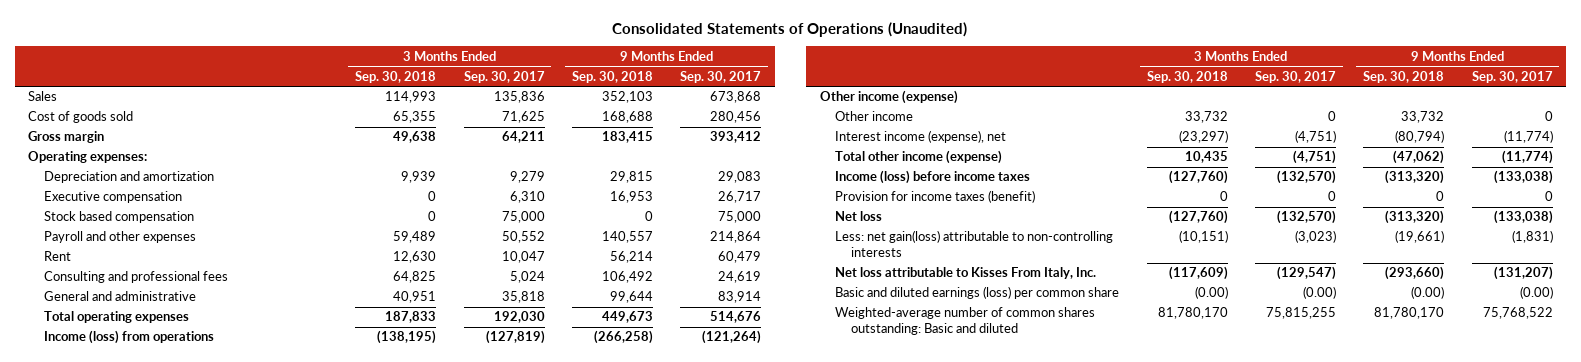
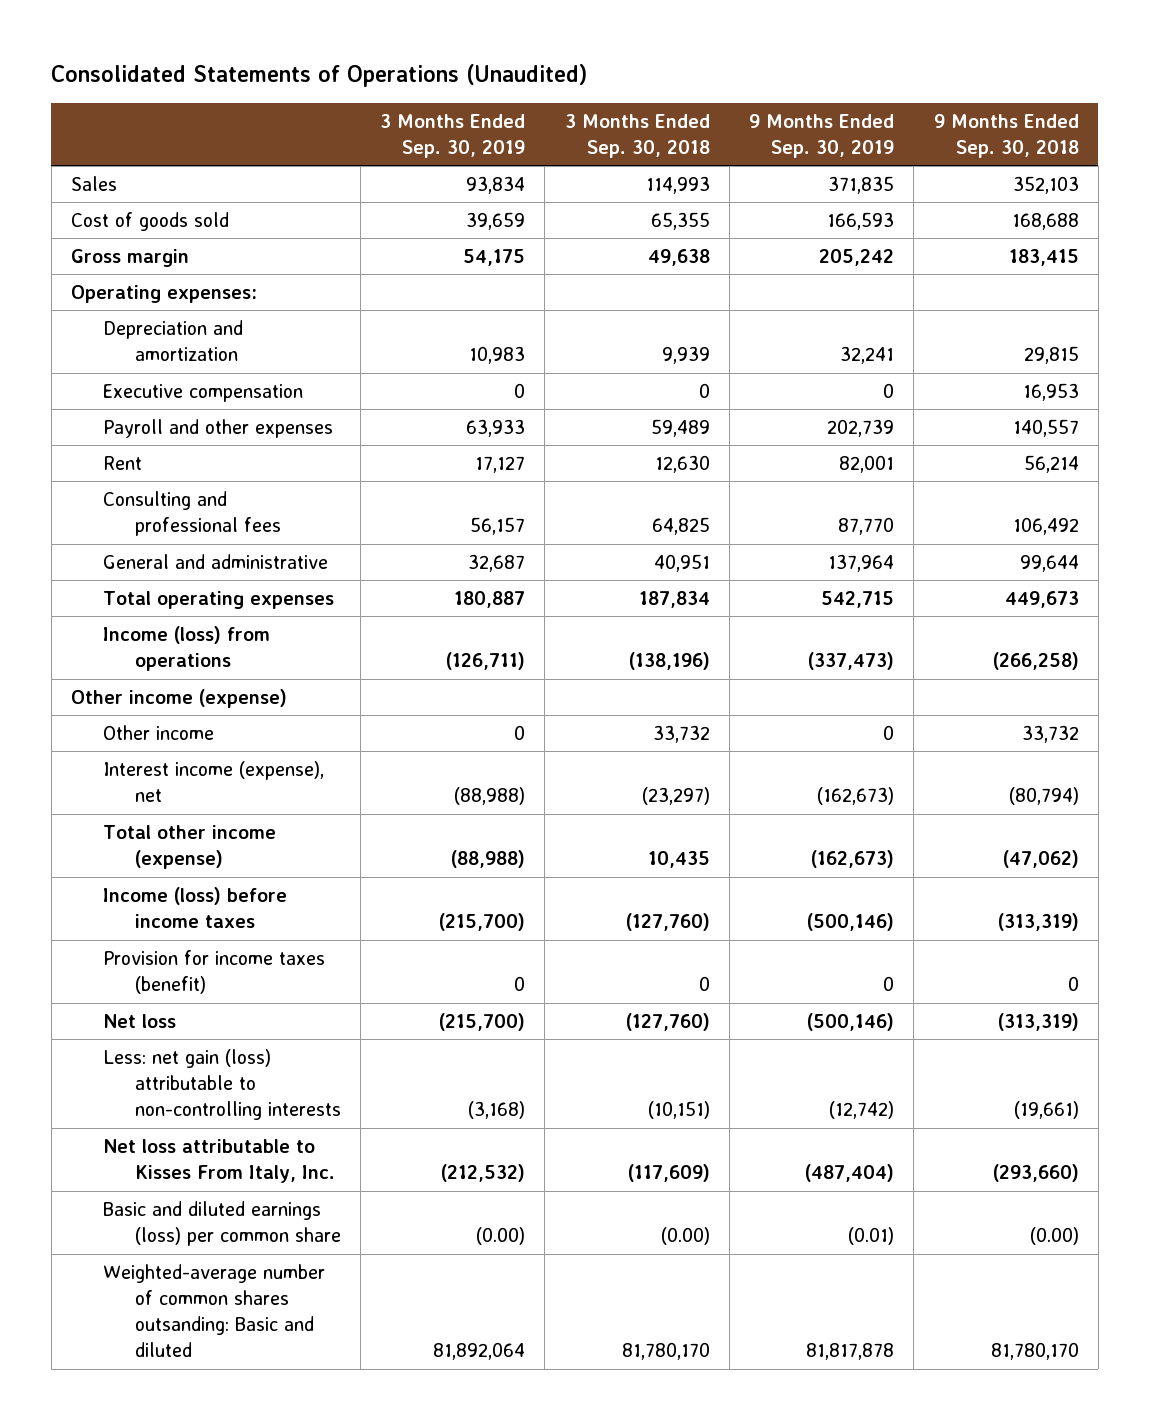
- | 3 Months Ended Sep. 30, 2018 | 3 Months Ended Sep. 30, 2017 | 9 Months Ended Sep. 30, 2018 | 9 Months Ended Sep. 30, 2017
+ | 3 Months Ended Sep. 30, 2019 | 3 Months Ended Sep. 30, 2018 | 9 Months Ended Sep. 30, 2019 | 9 Months Ended Sep. 30, 2018
- Stock based compensation | 0 | 75,000 | 0 | 75,000
- Total operating expenses | 187,833 | 192,030 | 449,673 | 514,676
- Income (loss) from operations | (138,195) | (127,819) | (266,258) | (121,264)
+ Total operating expenses | 180,887 | 187,834 | 542,715 | 449,673
+ Income (loss) from operations | (126,711) | (138,196) | (337,473) | (266,258)
- Income (loss) before income taxes | (127,760) | (132,570) | (313,320) | (133,038)
+ Income (loss) before income taxes | (215,700) | (127,760) | (500,146) | (313,319)
- Net loss | (127,760) | (132,570) | (313,320) | (133,038)
- Less: net gain(loss) attributable to non-controlling interests | (10,151) | (3,023) | (19,661) | (1,831)
+ Net loss | (215,700) | (127,760) | (500,146) | (313,319)
+ Less: net gain (loss) attributable to non-controlling interests | (3,168) | (10,151) | (12,742) | (19,661)
- Weighted-average number of common shares outstanding: Basic and diluted | 81,780,170 | 75,815,255 | 81,780,170 | 75,768,522
+ Weighted-average number of common shares outsanding: Basic and diluted | 81,892,064 | 81,780,170 | 81,817,878 | 81,780,170

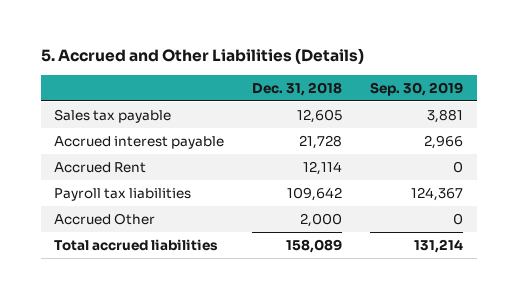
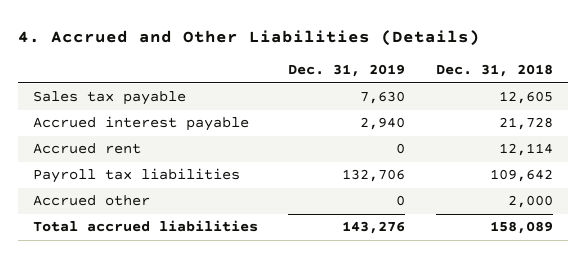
- 5. Accrued and Other Liabilities (Details)
+ 4. Accrued and Other Liabilities (Details)
- | Dec. 31, 2018 | Sep. 30, 2019
+ | Dec. 31, 2019 | Dec. 31, 2018
- Accrued Rent | 12,114 | 0
+ Accrued rent | 0 | 12,114
- Accrued Other | 2,000 | 0
+ Accrued other | 0 | 2,000

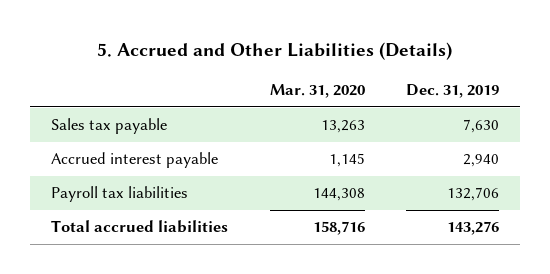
- 4. Accrued and Other Liabilities (Details)
+ 5. Accrued and Other Liabilities (Details)
- | Dec. 31, 2019 | Dec. 31, 2018
+ | Mar. 31, 2020 | Dec. 31, 2019
- Accrued rent | 0 | 12,114
- Accrued other | 0 | 2,000

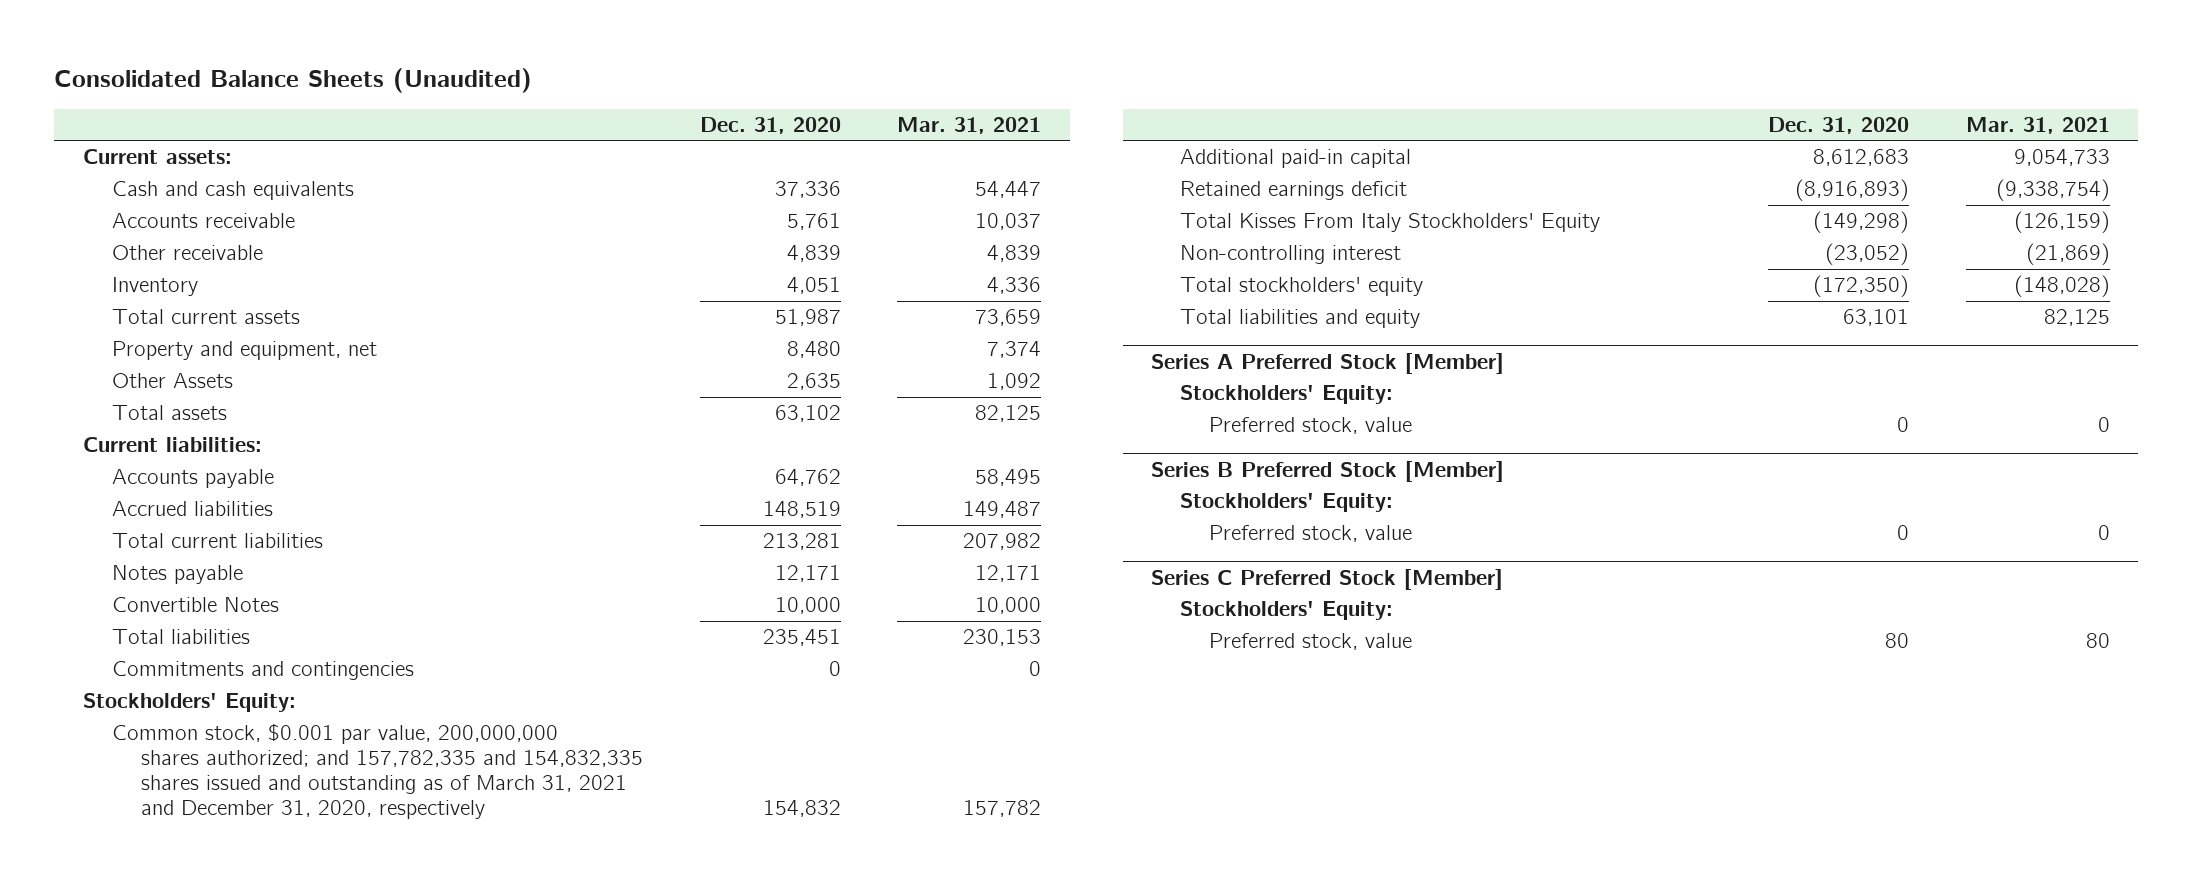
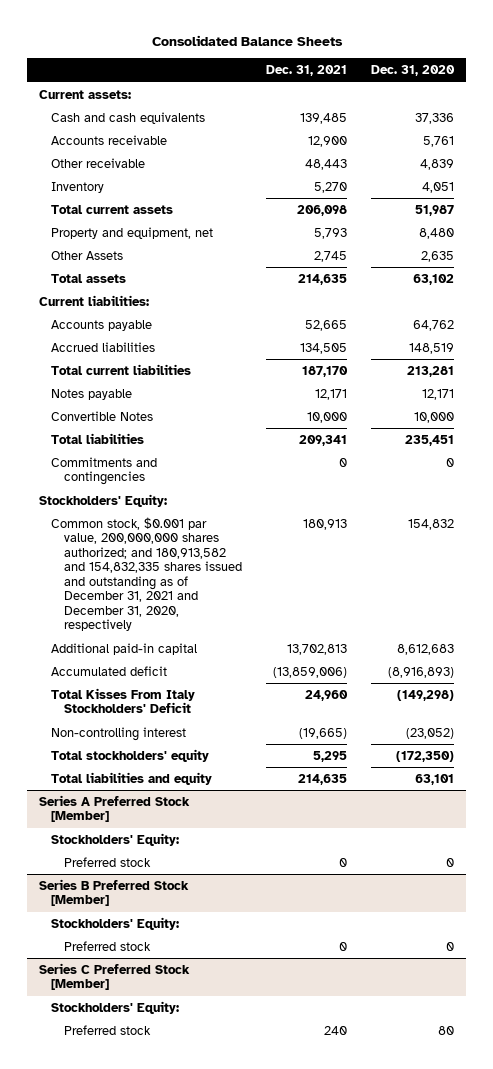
- Consolidated Balance Sheets (Unaudited)
+ Consolidated Balance Sheets
- | Dec. 31, 2020 | Mar. 31, 2021
+ | Dec. 31, 2021 | Dec. 31, 2020
- Common stock, $0.001 par value, 200,000,000 shares authorized; and 157,782,335 and 154,832,335 shares issued and outstanding as of March 31, 2021 and December 31, 2020, respectively | 154,832 | 157,782
+ Common stock, $0.001 par value, 200,000,000 shares authorized; and 180,913,582 and 154,832,335 shares issued and outstanding as of December 31, 2021 and December 31, 2020, respectively | 180,913 | 154,832
- Retained earnings deficit | (8,916,893) | (9,338,754)
- Total Kisses From Italy Stockholders' Equity | (149,298) | (126,159)
+ Accumulated deficit | (13,859,006) | (8,916,893)
+ Total Kisses From Italy Stockholders' Deficit | 24,960 | (149,298)
@ Series A Preferred Stock [Member]
- Preferred stock, value | 0 | 0
+ Preferred stock | 0 | 0
@ Series B Preferred Stock [Member]
- Preferred stock, value | 0 | 0
+ Preferred stock | 0 | 0
@ Series C Preferred Stock [Member]
- Preferred stock, value | 80 | 80
+ Preferred stock | 240 | 80

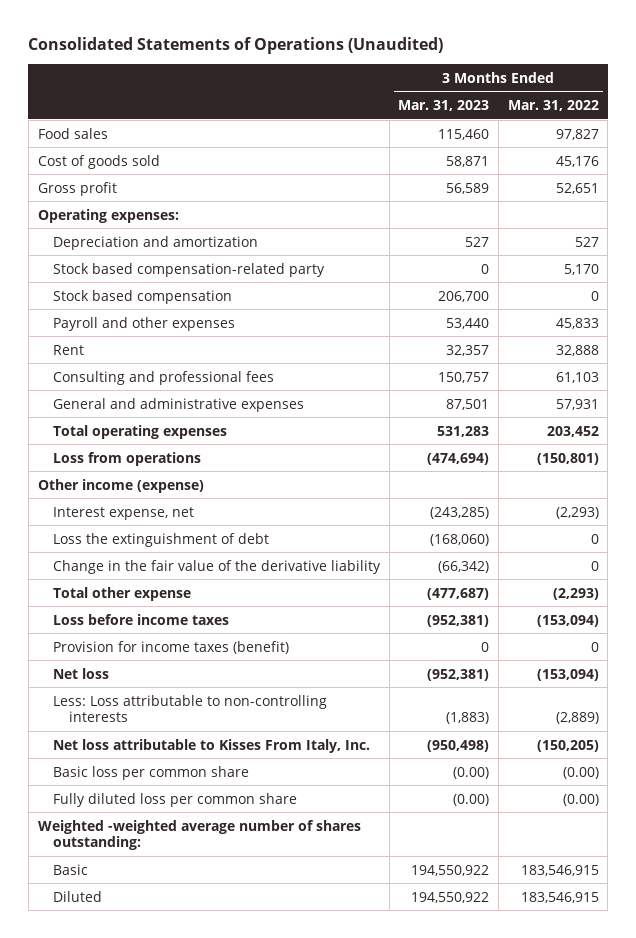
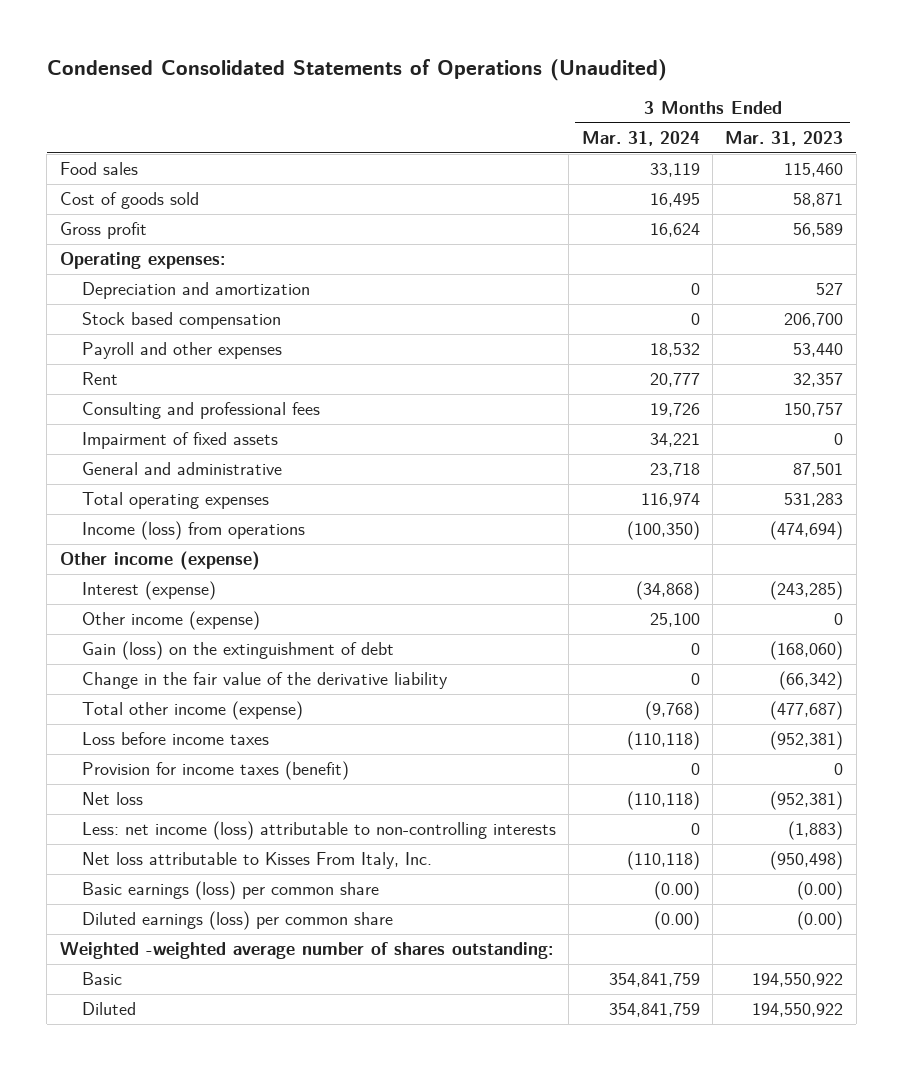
- Consolidated Statements of Operations (Unaudited)
+ Condensed Consolidated Statements of Operations (Unaudited)
- | 3 Months Ended Mar. 31, 2023 | 3 Months Ended Mar. 31, 2022
+ | 3 Months Ended Mar. 31, 2024 | 3 Months Ended Mar. 31, 2023
- Stock based compensation-related party | 0 | 5,170
- General and administrative expenses | 87,501 | 57,931
+ Impairment of fixed assets | 34,221 | 0
+ General and administrative | 23,718 | 87,501
- Loss from operations | (474,694) | (150,801)
+ Income (loss) from operations | (100,350) | (474,694)
- Interest expense, net | (243,285) | (2,293)
- Loss the extinguishment of debt | (168,060) | 0
+ Interest (expense) | (34,868) | (243,285)
+ Other income (expense) | 25,100 | 0
+ Gain (loss) on the extinguishment of debt | 0 | (168,060)
- Total other expense | (477,687) | (2,293)
+ Total other income (expense) | (9,768) | (477,687)
- Less: Loss attributable to non-controlling interests | (1,883) | (2,889)
+ Less: net income (loss) attributable to non-controlling interests | 0 | (1,883)
- Basic loss per common share | (0.00) | (0.00)
- Fully diluted loss per common share | (0.00) | (0.00)
+ Basic earnings (loss) per common share | (0.00) | (0.00)
+ Diluted earnings (loss) per common share | (0.00) | (0.00)

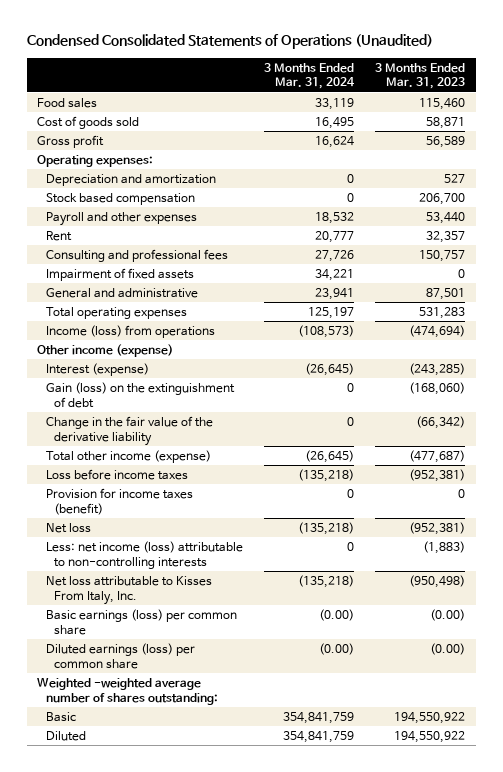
- Consulting and professional fees | 19,726 | 150,757
+ Consulting and professional fees | 27,726 | 150,757
- General and administrative | 23,718 | 87,501
- Total operating expenses | 116,974 | 531,283
- Income (loss) from operations | (100,350) | (474,694)
+ General and administrative | 23,941 | 87,501
+ Total operating expenses | 125,197 | 531,283
+ Income (loss) from operations | (108,573) | (474,694)
- Interest (expense) | (34,868) | (243,285)
- Other income (expense) | 25,100 | 0
+ Interest (expense) | (26,645) | (243,285)
- Total other income (expense) | (9,768) | (477,687)
- Loss before income taxes | (110,118) | (952,381)
+ Total other income (expense) | (26,645) | (477,687)
+ Loss before income taxes | (135,218) | (952,381)
- Net loss | (110,118) | (952,381)
+ Net loss | (135,218) | (952,381)
- Net loss attributable to Kisses From Italy, Inc. | (110,118) | (950,498)
+ Net loss attributable to Kisses From Italy, Inc. | (135,218) | (950,498)

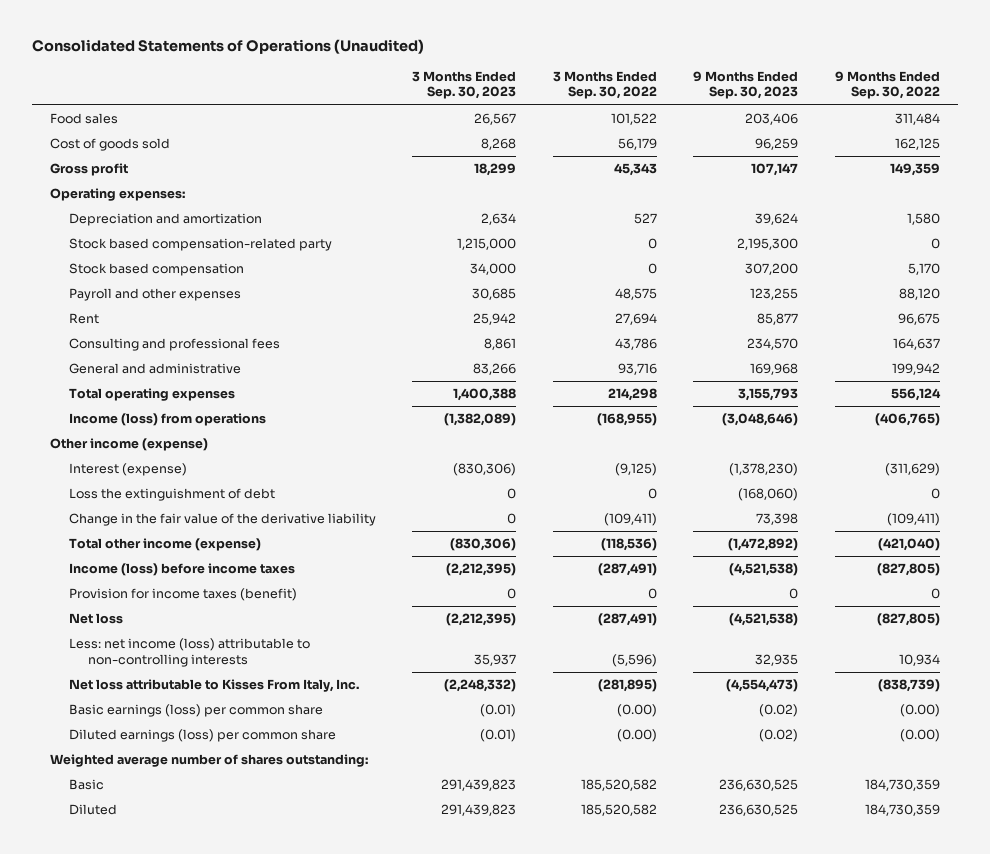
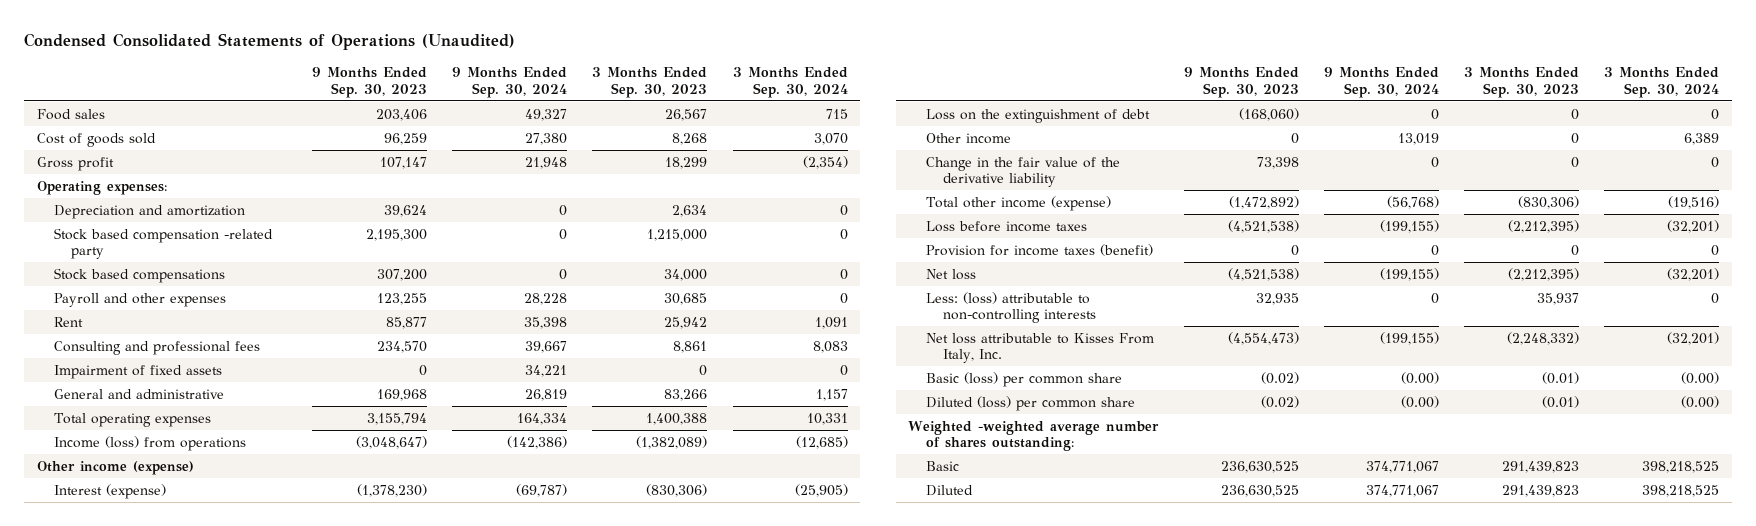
- Consolidated Statements of Operations (Unaudited)
+ Condensed Consolidated Statements of Operations (Unaudited)
- | 3 Months Ended Sep. 30, 2023 | 3 Months Ended Sep. 30, 2022 | 9 Months Ended Sep. 30, 2023 | 9 Months Ended Sep. 30, 2022
+ | 9 Months Ended Sep. 30, 2023 | 9 Months Ended Sep. 30, 2024 | 3 Months Ended Sep. 30, 2023 | 3 Months Ended Sep. 30, 2024
- Stock based compensation-related party | 1,215,000 | 0 | 2,195,300 | 0
- Stock based compensation | 34,000 | 0 | 307,200 | 5,170
+ Stock based compensation -related party | 2,195,300 | 0 | 1,215,000 | 0
+ Stock based compensations | 307,200 | 0 | 34,000 | 0
+ Impairment of fixed assets | 0 | 34,221 | 0 | 0
- Total operating expenses | 1,400,388 | 214,298 | 3,155,793 | 556,124
- Income (loss) from operations | (1,382,089) | (168,955) | (3,048,646) | (406,765)
+ Total operating expenses | 3,155,794 | 164,334 | 1,400,388 | 10,331
+ Income (loss) from operations | (3,048,647) | (142,386) | (1,382,089) | (12,685)
- Loss the extinguishment of debt | 0 | 0 | (168,060) | 0
+ Loss on the extinguishment of debt | (168,060) | 0 | 0 | 0
+ Other income | 0 | 13,019 | 0 | 6,389
- Income (loss) before income taxes | (2,212,395) | (287,491) | (4,521,538) | (827,805)
+ Loss before income taxes | (4,521,538) | (199,155) | (2,212,395) | (32,201)
- Less: net income (loss) attributable to non-controlling interests | 35,937 | (5,596) | 32,935 | 10,934
+ Less: (loss) attributable to non-controlling interests | 32,935 | 0 | 35,937 | 0
- Basic earnings (loss) per common share | (0.01) | (0.00) | (0.02) | (0.00)
- Diluted earnings (loss) per common share | (0.01) | (0.00) | (0.02) | (0.00)
- Weighted average number of shares outstanding:
+ Basic (loss) per common share | (0.02) | (0.00) | (0.01) | (0.00)
+ Diluted (loss) per common share | (0.02) | (0.00) | (0.01) | (0.00)
+ Weighted -weighted average number of shares outstanding:

